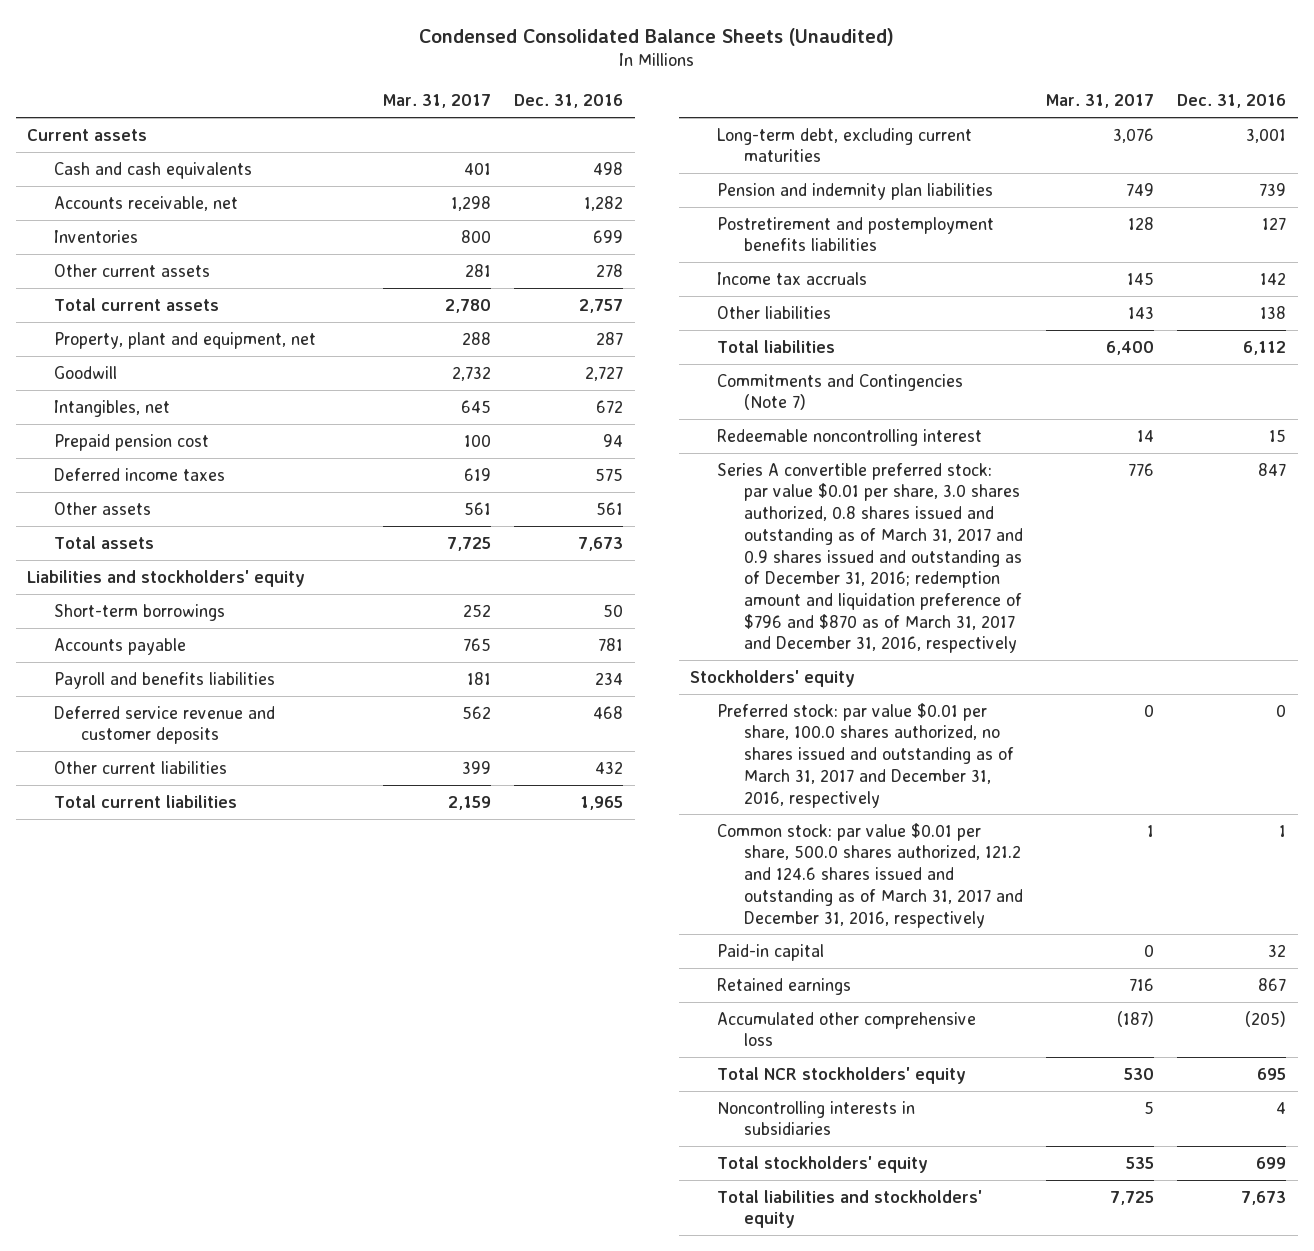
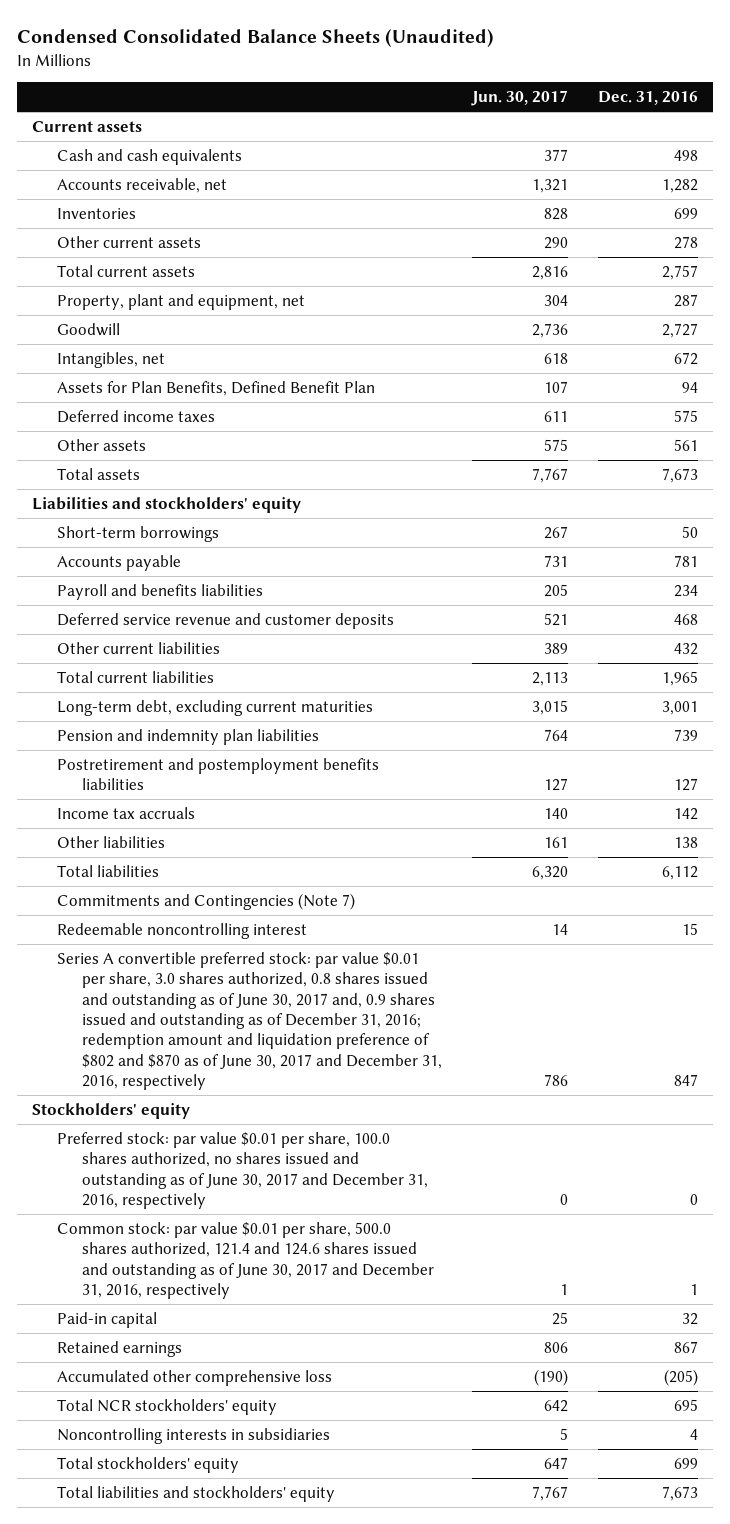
- | Mar. 31, 2017 | Dec. 31, 2016
+ | Jun. 30, 2017 | Dec. 31, 2016
- Prepaid pension cost | 100 | 94
+ Assets for Plan Benefits, Defined Benefit Plan | 107 | 94
- Series A convertible preferred stock: par value $0.01 per share, 3.0 shares authorized, 0.8 shares issued and outstanding as of March 31, 2017 and 0.9 shares issued and outstanding as of December 31, 2016; redemption amount and liquidation preference of $796 and $870 as of March 31, 2017 and December 31, 2016, respectively | 776 | 847
+ Series A convertible preferred stock: par value $0.01 per share, 3.0 shares authorized, 0.8 shares issued and outstanding as of June 30, 2017 and, 0.9 shares issued and outstanding as of December 31, 2016; redemption amount and liquidation preference of $802 and $870 as of June 30, 2017 and December 31, 2016, respectively | 786 | 847
- Preferred stock: par value $0.01 per share, 100.0 shares authorized, no shares issued and outstanding as of March 31, 2017 and December 31, 2016, respectively | 0 | 0
- Common stock: par value $0.01 per share, 500.0 shares authorized, 121.2 and 124.6 shares issued and outstanding as of March 31, 2017 and December 31, 2016, respectively | 1 | 1
+ Preferred stock: par value $0.01 per share, 100.0 shares authorized, no shares issued and outstanding as of June 30, 2017 and December 31, 2016, respectively | 0 | 0
+ Common stock: par value $0.01 per share, 500.0 shares authorized, 121.4 and 124.6 shares issued and outstanding as of June 30, 2017 and December 31, 2016, respectively | 1 | 1

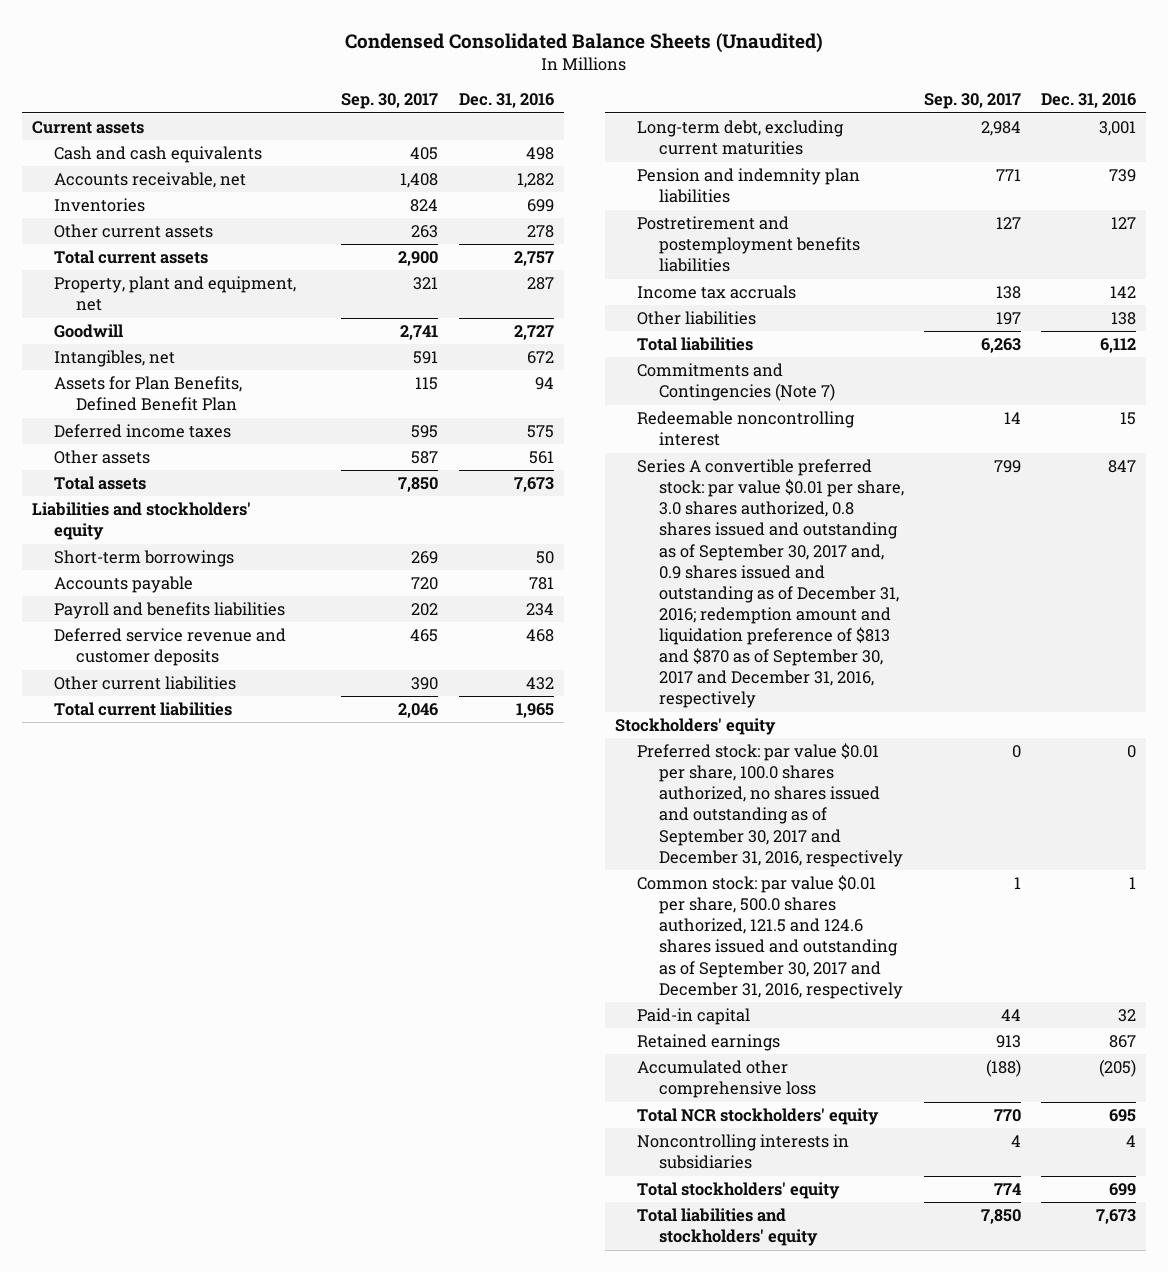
- | Jun. 30, 2017 | Dec. 31, 2016
+ | Sep. 30, 2017 | Dec. 31, 2016
- Series A convertible preferred stock: par value $0.01 per share, 3.0 shares authorized, 0.8 shares issued and outstanding as of June 30, 2017 and, 0.9 shares issued and outstanding as of December 31, 2016; redemption amount and liquidation preference of $802 and $870 as of June 30, 2017 and December 31, 2016, respectively | 786 | 847
+ Series A convertible preferred stock: par value $0.01 per share, 3.0 shares authorized, 0.8 shares issued and outstanding as of September 30, 2017 and, 0.9 shares issued and outstanding as of December 31, 2016; redemption amount and liquidation preference of $813 and $870 as of September 30, 2017 and December 31, 2016, respectively | 799 | 847
- Preferred stock: par value $0.01 per share, 100.0 shares authorized, no shares issued and outstanding as of June 30, 2017 and December 31, 2016, respectively | 0 | 0
- Common stock: par value $0.01 per share, 500.0 shares authorized, 121.4 and 124.6 shares issued and outstanding as of June 30, 2017 and December 31, 2016, respectively | 1 | 1
+ Preferred stock: par value $0.01 per share, 100.0 shares authorized, no shares issued and outstanding as of September 30, 2017 and December 31, 2016, respectively | 0 | 0
+ Common stock: par value $0.01 per share, 500.0 shares authorized, 121.5 and 124.6 shares issued and outstanding as of September 30, 2017 and December 31, 2016, respectively | 1 | 1

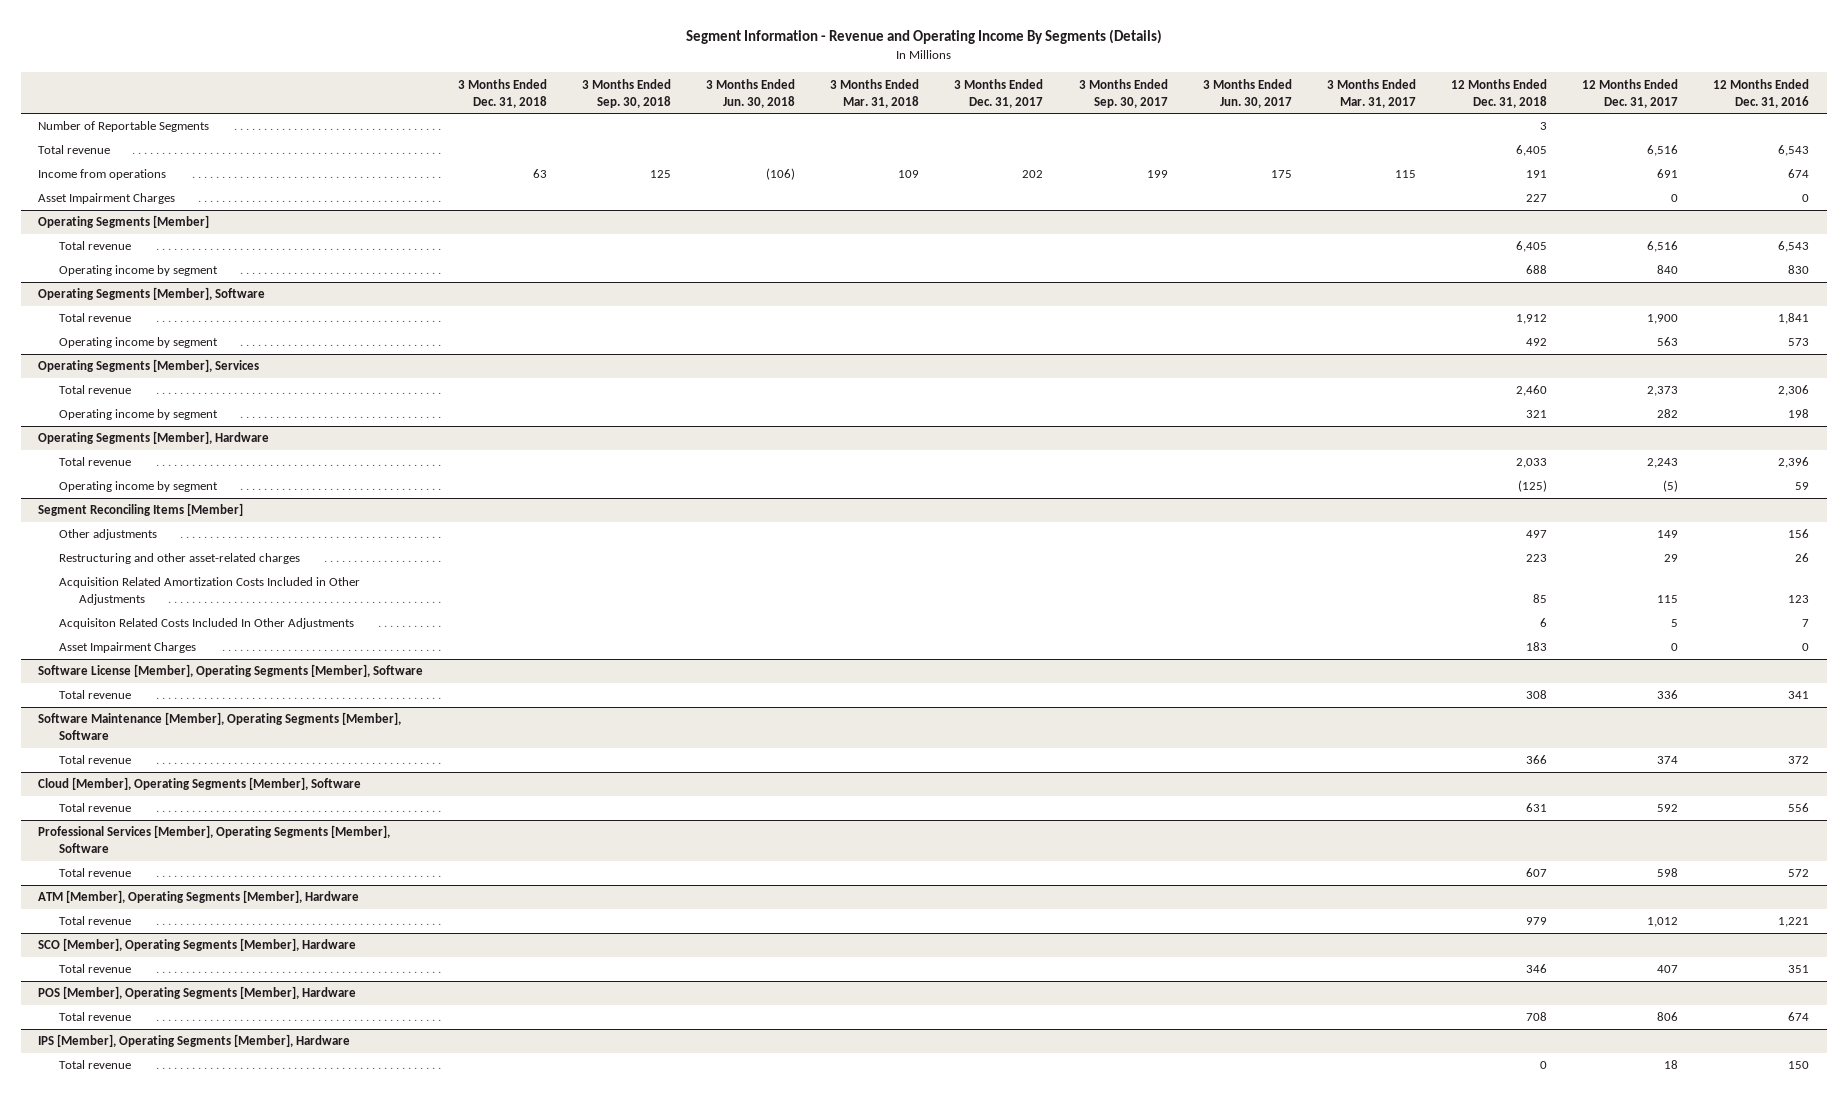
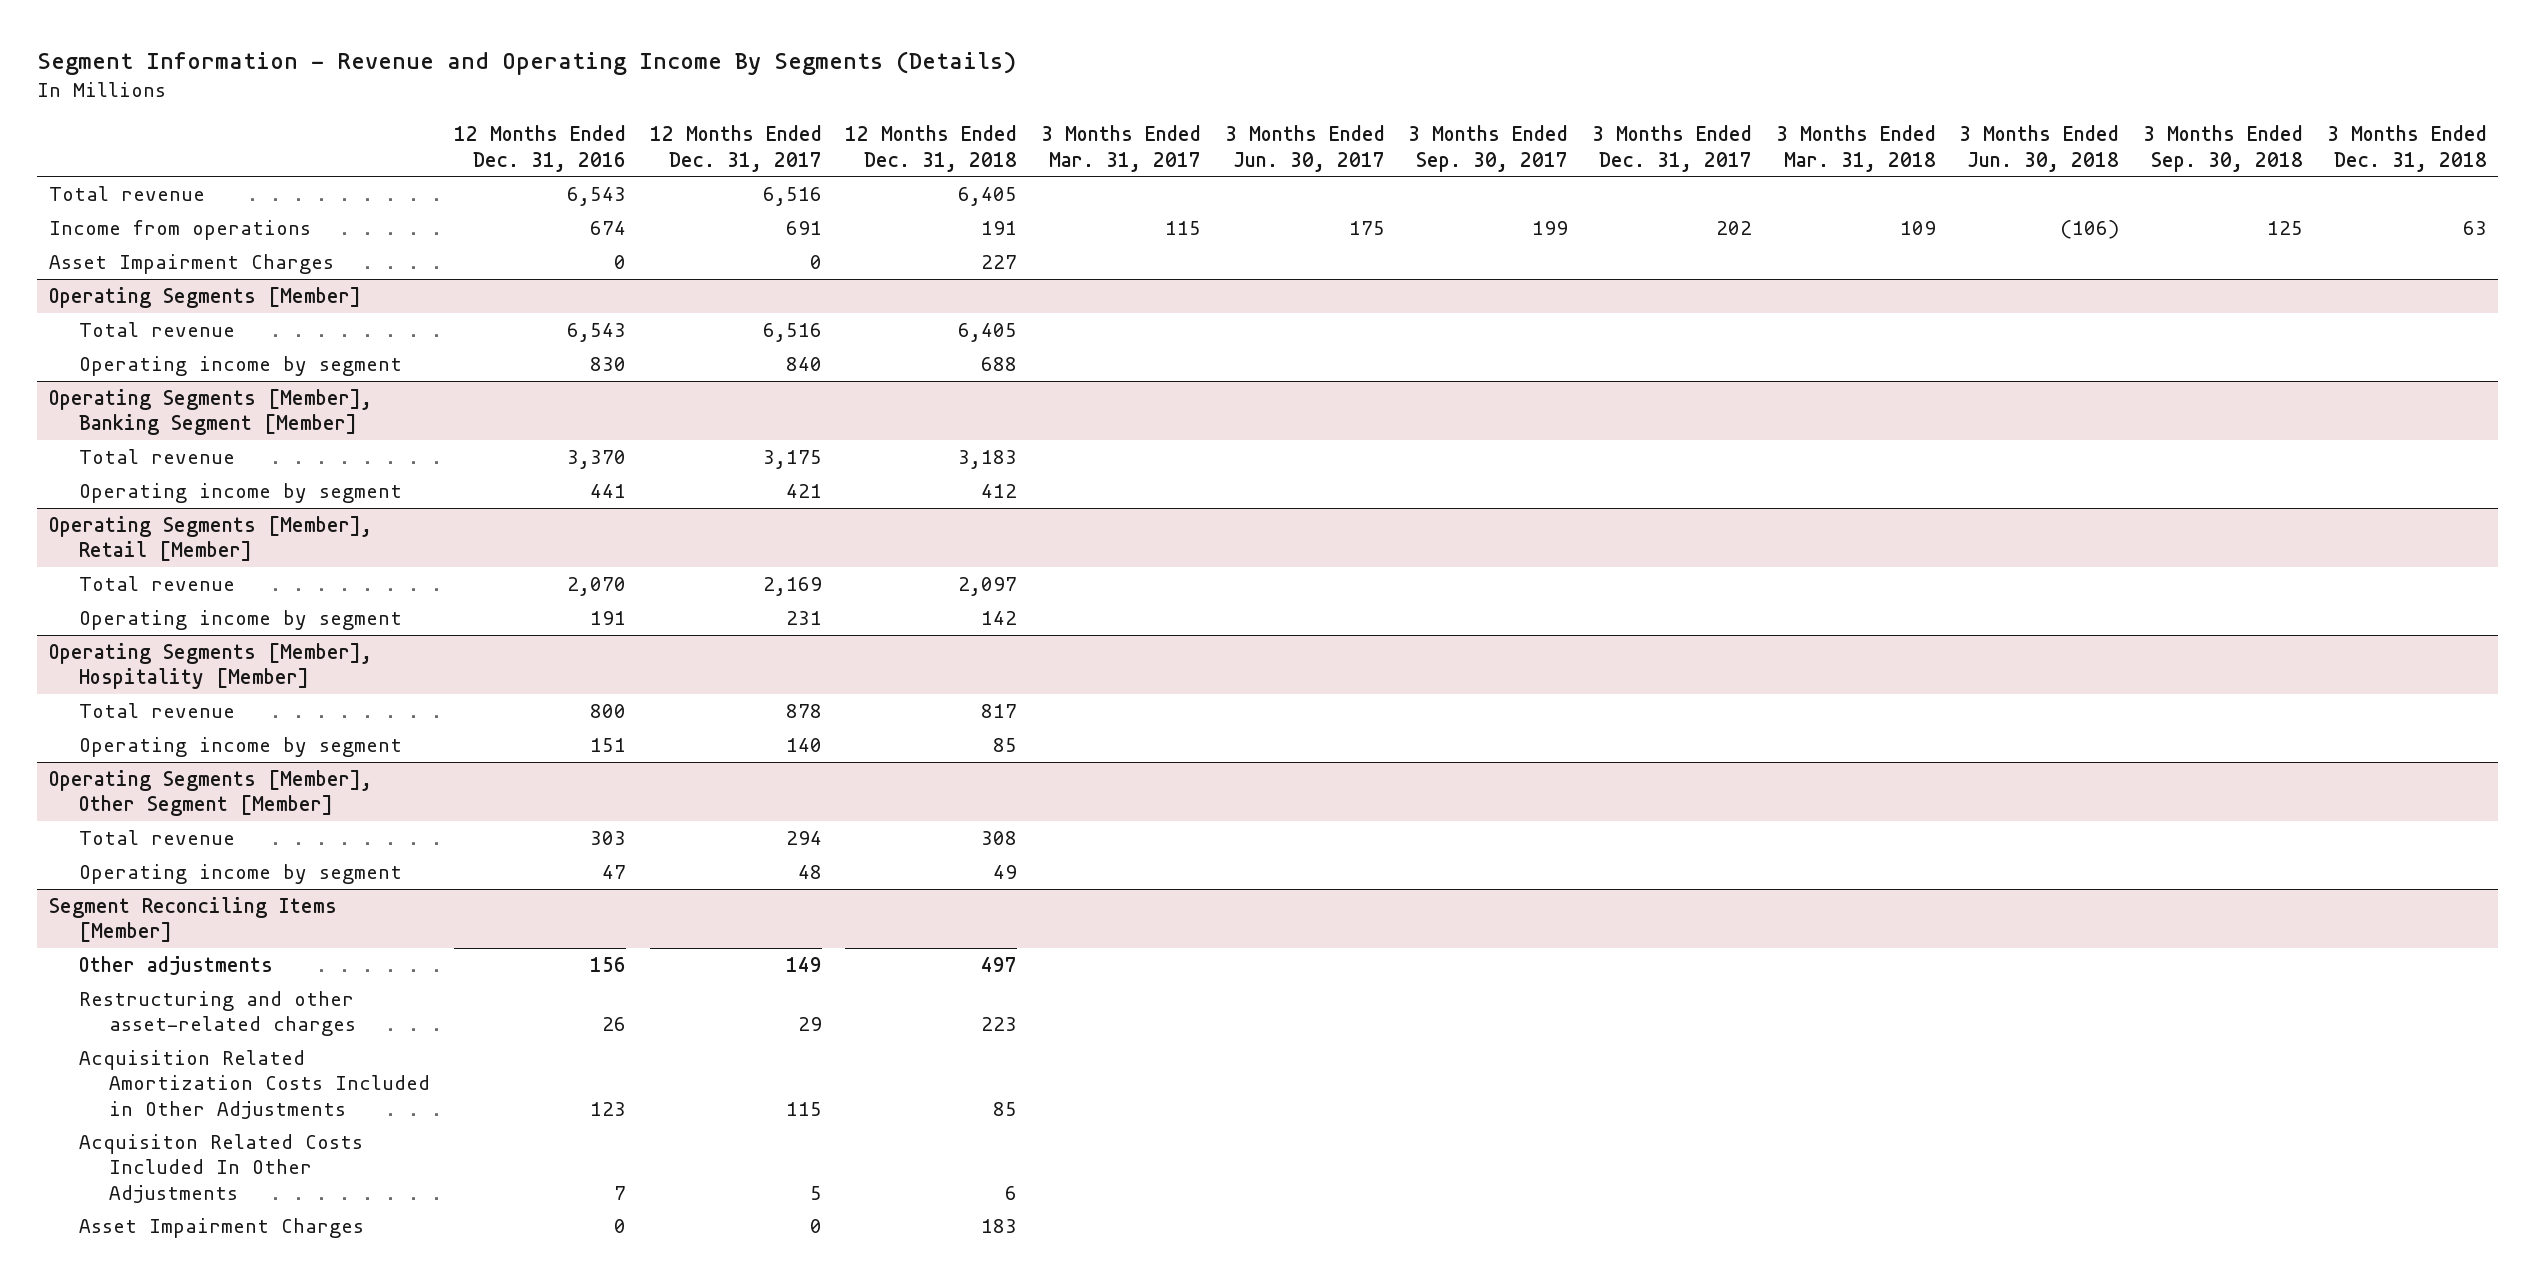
- | 3 Months Ended Dec. 31, 2018 | 3 Months Ended Sep. 30, 2018 | 3 Months Ended Jun. 30, 2018 | 3 Months Ended Mar. 31, 2018 | 3 Months Ended Dec. 31, 2017 | 3 Months Ended Sep. 30, 2017 | 3 Months Ended Jun. 30, 2017 | 3 Months Ended Mar. 31, 2017 | 12 Months Ended Dec. 31, 2018 | 12 Months Ended Dec. 31, 2017 | 12 Months Ended Dec. 31, 2016
+ | 12 Months Ended Dec. 31, 2016 | 12 Months Ended Dec. 31, 2017 | 12 Months Ended Dec. 31, 2018 | 3 Months Ended Mar. 31, 2017 | 3 Months Ended Jun. 30, 2017 | 3 Months Ended Sep. 30, 2017 | 3 Months Ended Dec. 31, 2017 | 3 Months Ended Mar. 31, 2018 | 3 Months Ended Jun. 30, 2018 | 3 Months Ended Sep. 30, 2018 | 3 Months Ended Dec. 31, 2018
- Number of Reportable Segments | | | | | | | | | 3 | |
- Operating Segments [Member], Software
- Total revenue | | | | | | | | | 1,912 | 1,900 | 1,841
- Operating income by segment | | | | | | | | | 492 | 563 | 573
- Operating Segments [Member], Services
- Total revenue | | | | | | | | | 2,460 | 2,373 | 2,306
- Operating income by segment | | | | | | | | | 321 | 282 | 198
- Operating Segments [Member], Hardware
- Total revenue | | | | | | | | | 2,033 | 2,243 | 2,396
- Operating income by segment | | | | | | | | | (125) | (5) | 59
+ Operating Segments [Member], Banking Segment [Member]
+ Total revenue | 3,370 | 3,175 | 3,183 | | | | | | | |
+ Operating income by segment | 441 | 421 | 412 | | | | | | | |
+ Operating Segments [Member], Retail [Member]
+ Total revenue | 2,070 | 2,169 | 2,097 | | | | | | | |
+ Operating income by segment | 191 | 231 | 142 | | | | | | | |
+ Operating Segments [Member], Hospitality [Member]
+ Total revenue | 800 | 878 | 817 | | | | | | | |
+ Operating income by segment | 151 | 140 | 85 | | | | | | | |
+ Operating Segments [Member], Other Segment [Member]
+ Total revenue | 303 | 294 | 308 | | | | | | | |
+ Operating income by segment | 47 | 48 | 49 | | | | | | | |
- Software License [Member], Operating Segments [Member], Software
- Total revenue | | | | | | | | | 308 | 336 | 341
- Software Maintenance [Member], Operating Segments [Member], Software
- Total revenue | | | | | | | | | 366 | 374 | 372
- Cloud [Member], Operating Segments [Member], Software
- Total revenue | | | | | | | | | 631 | 592 | 556
- Professional Services [Member], Operating Segments [Member], Software
- Total revenue | | | | | | | | | 607 | 598 | 572
- ATM [Member], Operating Segments [Member], Hardware
- Total revenue | | | | | | | | | 979 | 1,012 | 1,221
- SCO [Member], Operating Segments [Member], Hardware
- Total revenue | | | | | | | | | 346 | 407 | 351
- POS [Member], Operating Segments [Member], Hardware
- Total revenue | | | | | | | | | 708 | 806 | 674
- IPS [Member], Operating Segments [Member], Hardware
- Total revenue | | | | | | | | | 0 | 18 | 150

